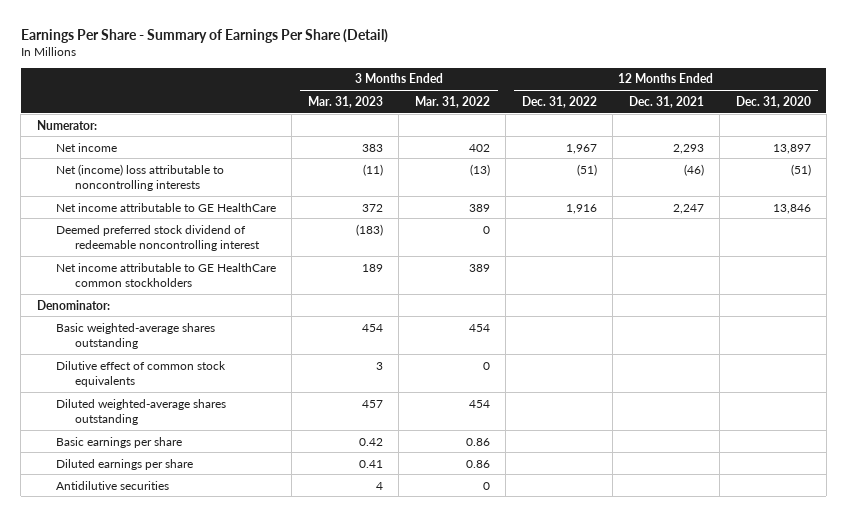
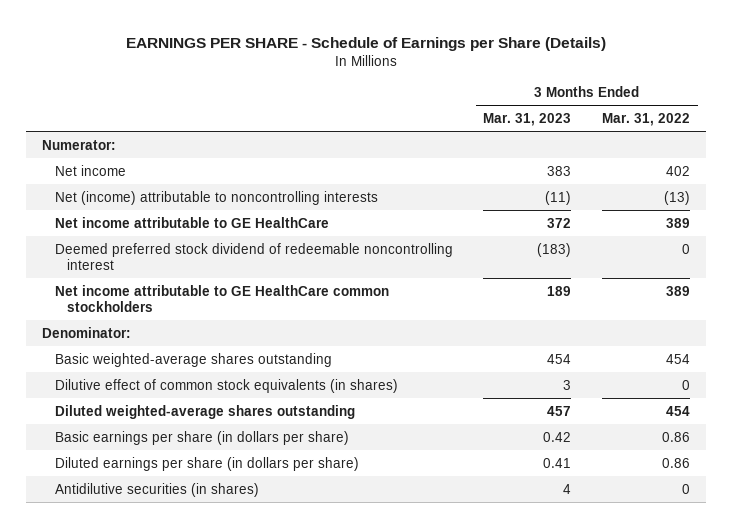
- Earnings Per Share - Summary of Earnings Per Share (Detail)
+ EARNINGS PER SHARE - Schedule of Earnings per Share (Details)
- | 3 Months Ended Mar. 31, 2023 | 3 Months Ended Mar. 31, 2022 | 12 Months Ended Dec. 31, 2022 | 12 Months Ended Dec. 31, 2021 | 12 Months Ended Dec. 31, 2020
+ | 3 Months Ended Mar. 31, 2023 | 3 Months Ended Mar. 31, 2022
- Net (income) loss attributable to noncontrolling interests | (11) | (13) | (51) | (46) | (51)
+ Net (income) attributable to noncontrolling interests | (11) | (13)
- Dilutive effect of common stock equivalents | 3 | 0 | | |
+ Dilutive effect of common stock equivalents (in shares) | 3 | 0
- Basic earnings per share | 0.42 | 0.86 | | |
- Diluted earnings per share | 0.41 | 0.86 | | |
- Antidilutive securities | 4 | 0 | | |
+ Basic earnings per share (in dollars per share) | 0.42 | 0.86
+ Diluted earnings per share (in dollars per share) | 0.41 | 0.86
+ Antidilutive securities (in shares) | 4 | 0

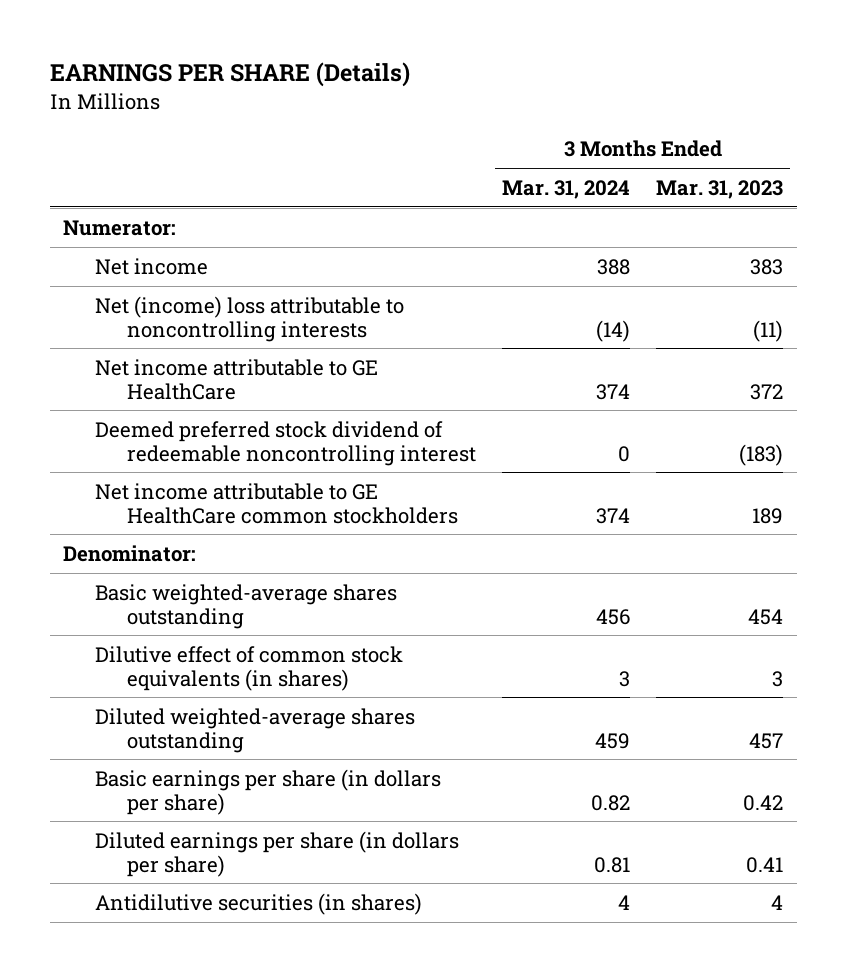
- EARNINGS PER SHARE - Schedule of Earnings per Share (Details)
+ EARNINGS PER SHARE (Details)
- | 3 Months Ended Mar. 31, 2023 | 3 Months Ended Mar. 31, 2022
+ | 3 Months Ended Mar. 31, 2024 | 3 Months Ended Mar. 31, 2023
- Net (income) attributable to noncontrolling interests | (11) | (13)
+ Net (income) loss attributable to noncontrolling interests | (14) | (11)

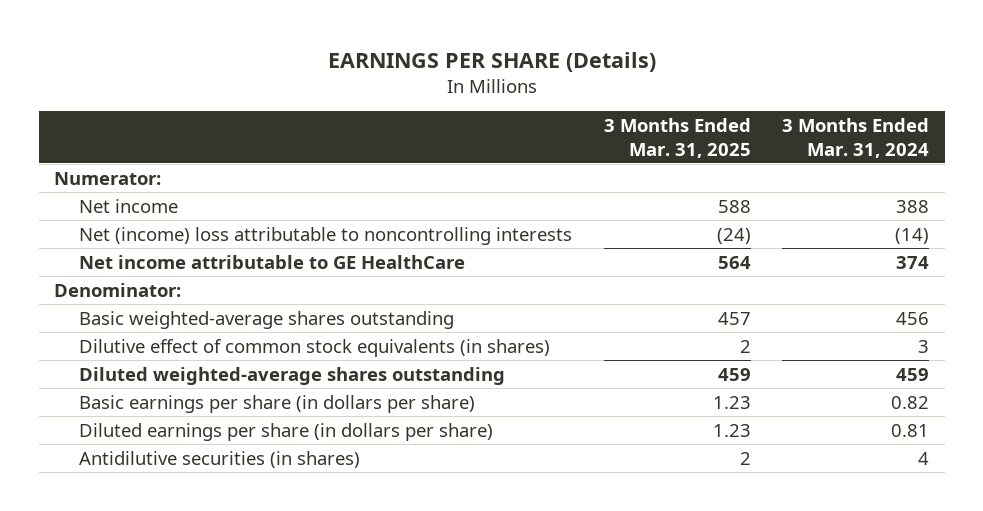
- | 3 Months Ended Mar. 31, 2024 | 3 Months Ended Mar. 31, 2023
+ | 3 Months Ended Mar. 31, 2025 | 3 Months Ended Mar. 31, 2024
- Deemed preferred stock dividend of redeemable noncontrolling interest | 0 | (183)
- Net income attributable to GE HealthCare common stockholders | 374 | 189

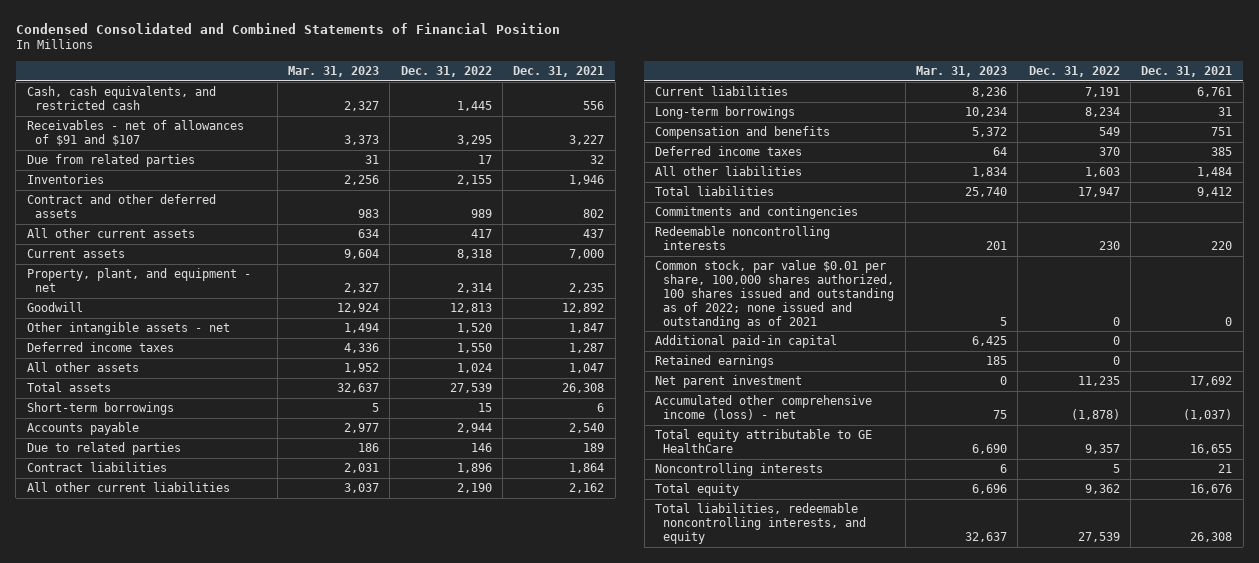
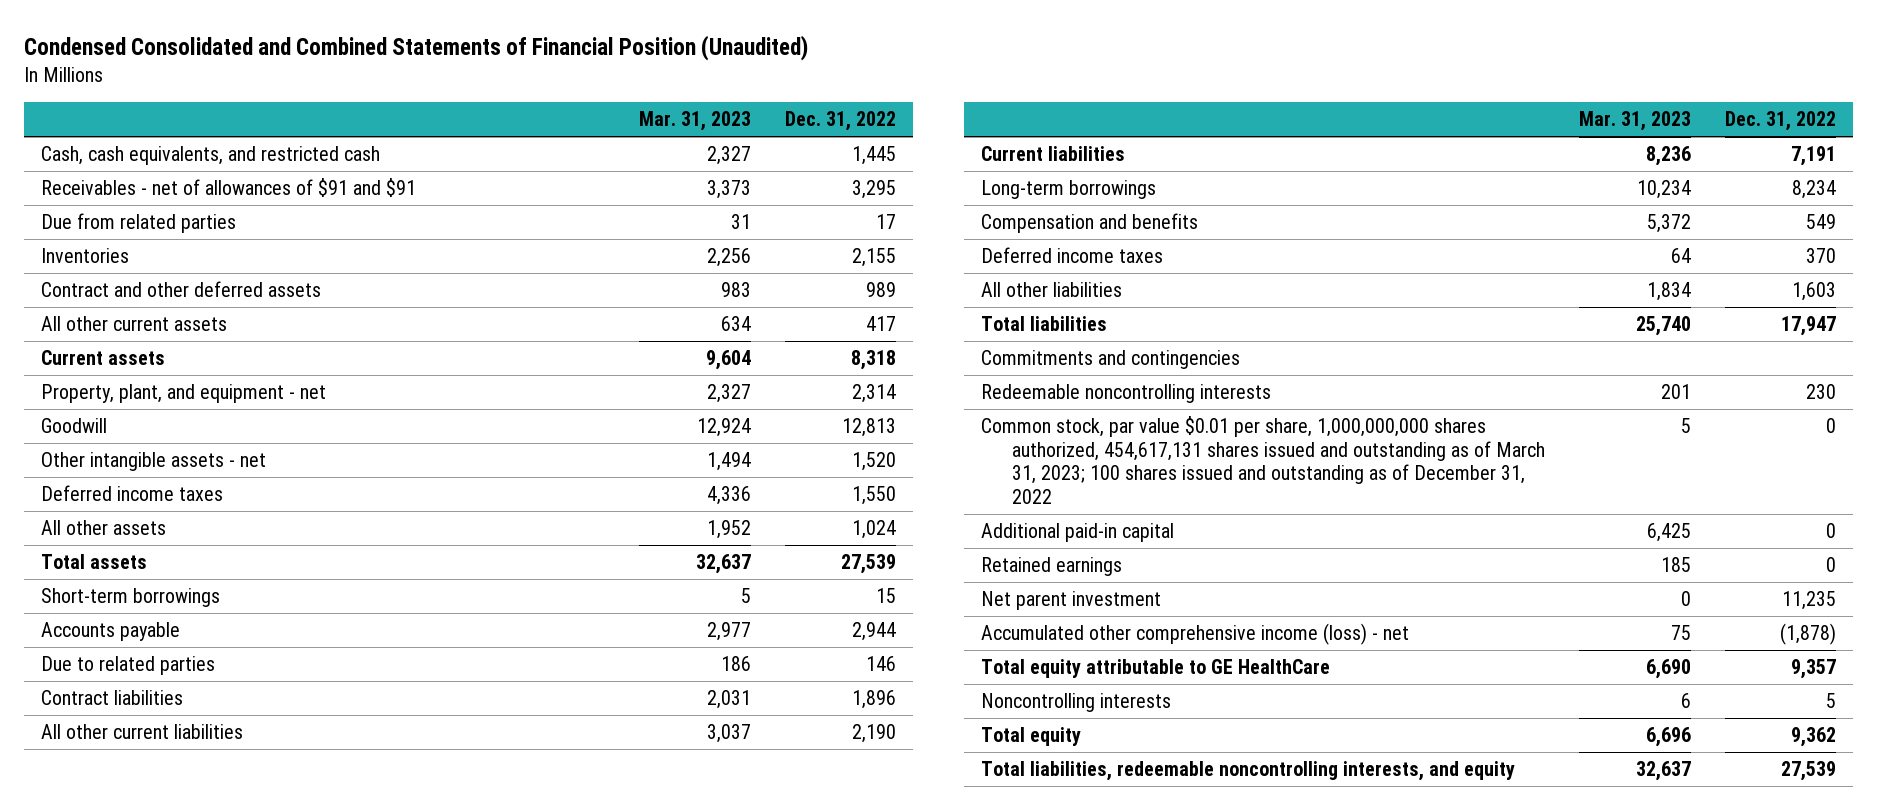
- Condensed Consolidated and Combined Statements of Financial Position
+ Condensed Consolidated and Combined Statements of Financial Position (Unaudited)
- | Mar. 31, 2023 | Dec. 31, 2022 | Dec. 31, 2021
+ | Mar. 31, 2023 | Dec. 31, 2022
- Receivables - net of allowances of $91 and $107 | 3,373 | 3,295 | 3,227
+ Receivables - net of allowances of $91 and $91 | 3,373 | 3,295
- Common stock, par value $0.01 per share, 100,000 shares authorized, 100 shares issued and outstanding as of 2022; none issued and outstanding as of 2021 | 5 | 0 | 0
+ Common stock, par value $0.01 per share, 1,000,000,000 shares authorized, 454,617,131 shares issued and outstanding as of March 31, 2023; 100 shares issued and outstanding as of December 31, 2022 | 5 | 0

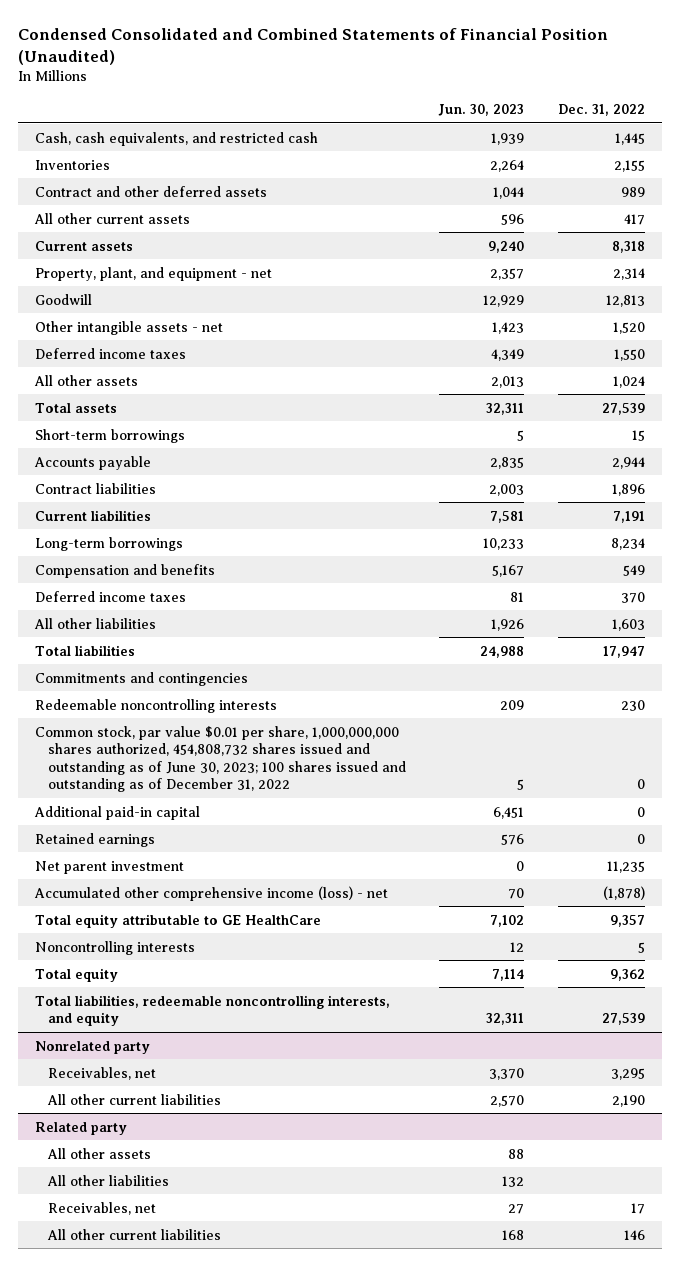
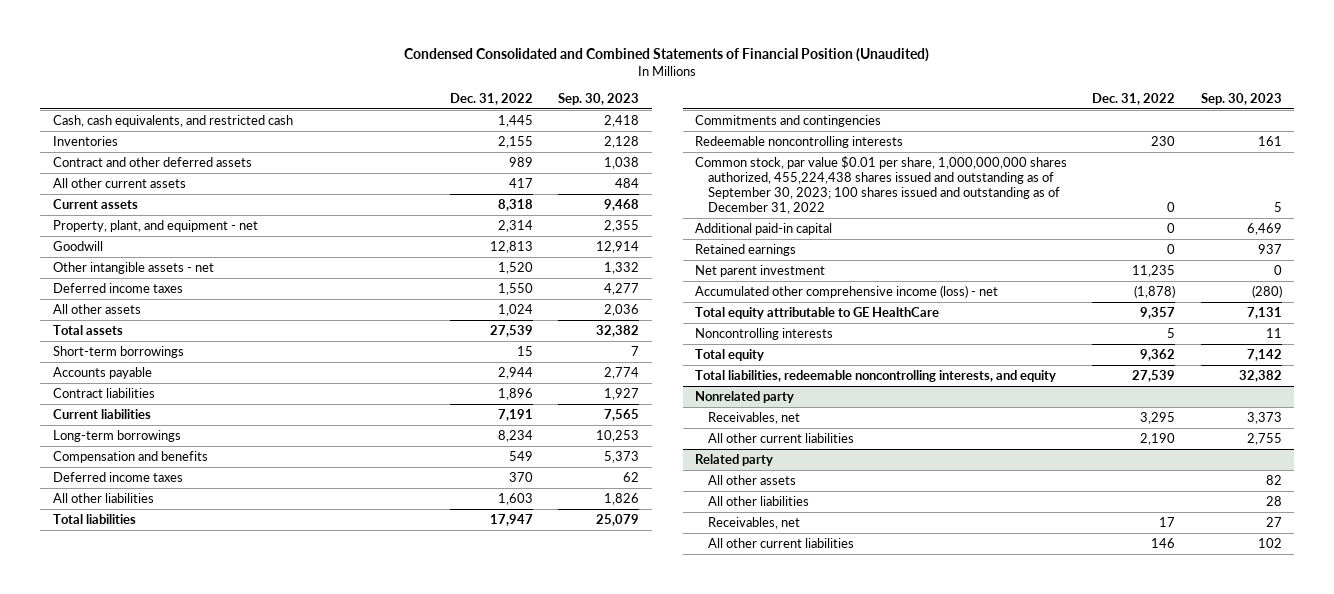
- | Jun. 30, 2023 | Dec. 31, 2022
+ | Dec. 31, 2022 | Sep. 30, 2023
- Common stock, par value $0.01 per share, 1,000,000,000 shares authorized, 454,808,732 shares issued and outstanding as of June 30, 2023; 100 shares issued and outstanding as of December 31, 2022 | 5 | 0
+ Common stock, par value $0.01 per share, 1,000,000,000 shares authorized, 455,224,438 shares issued and outstanding as of September 30, 2023; 100 shares issued and outstanding as of December 31, 2022 | 0 | 5

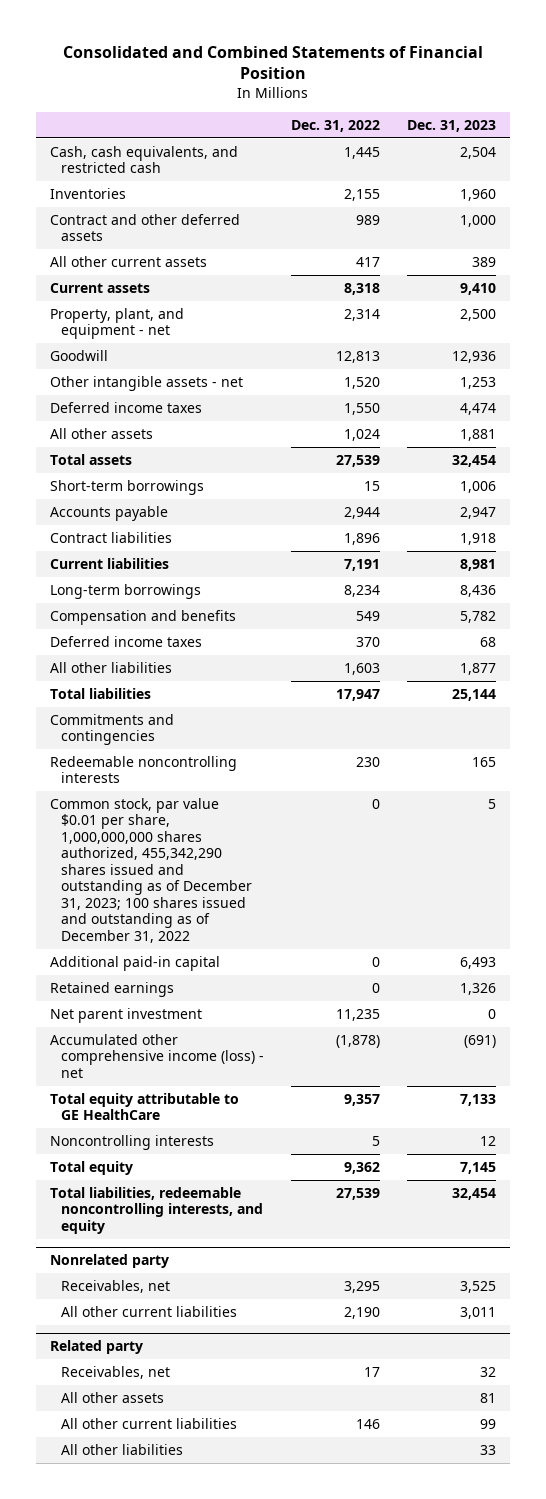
- Condensed Consolidated and Combined Statements of Financial Position (Unaudited)
+ Consolidated and Combined Statements of Financial Position
- | Dec. 31, 2022 | Sep. 30, 2023
+ | Dec. 31, 2022 | Dec. 31, 2023
- Common stock, par value $0.01 per share, 1,000,000,000 shares authorized, 455,224,438 shares issued and outstanding as of September 30, 2023; 100 shares issued and outstanding as of December 31, 2022 | 0 | 5
+ Common stock, par value $0.01 per share, 1,000,000,000 shares authorized, 455,342,290 shares issued and outstanding as of December 31, 2023; 100 shares issued and outstanding as of December 31, 2022 | 0 | 5
@ Related party
moved down: All other assets | | 81
moved down: All other liabilities | | 33

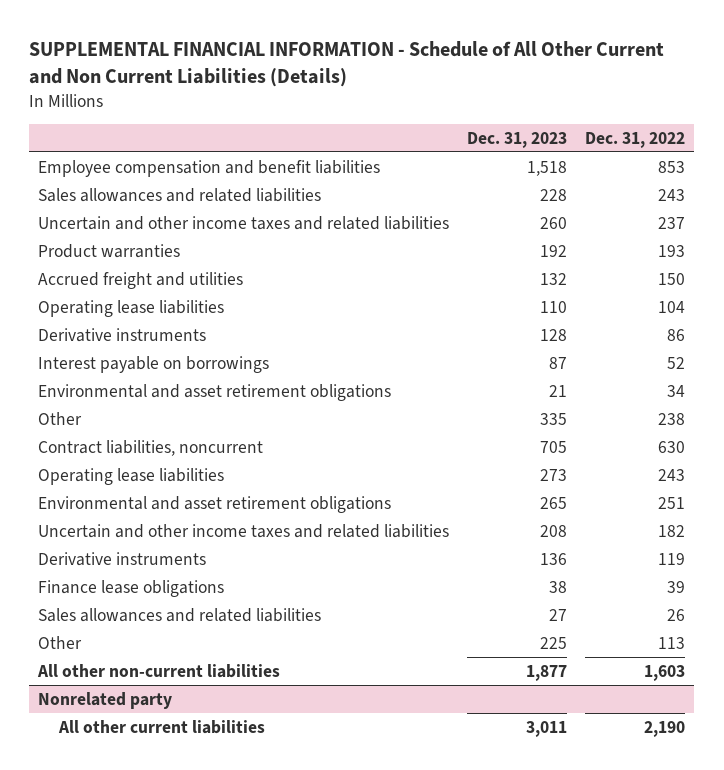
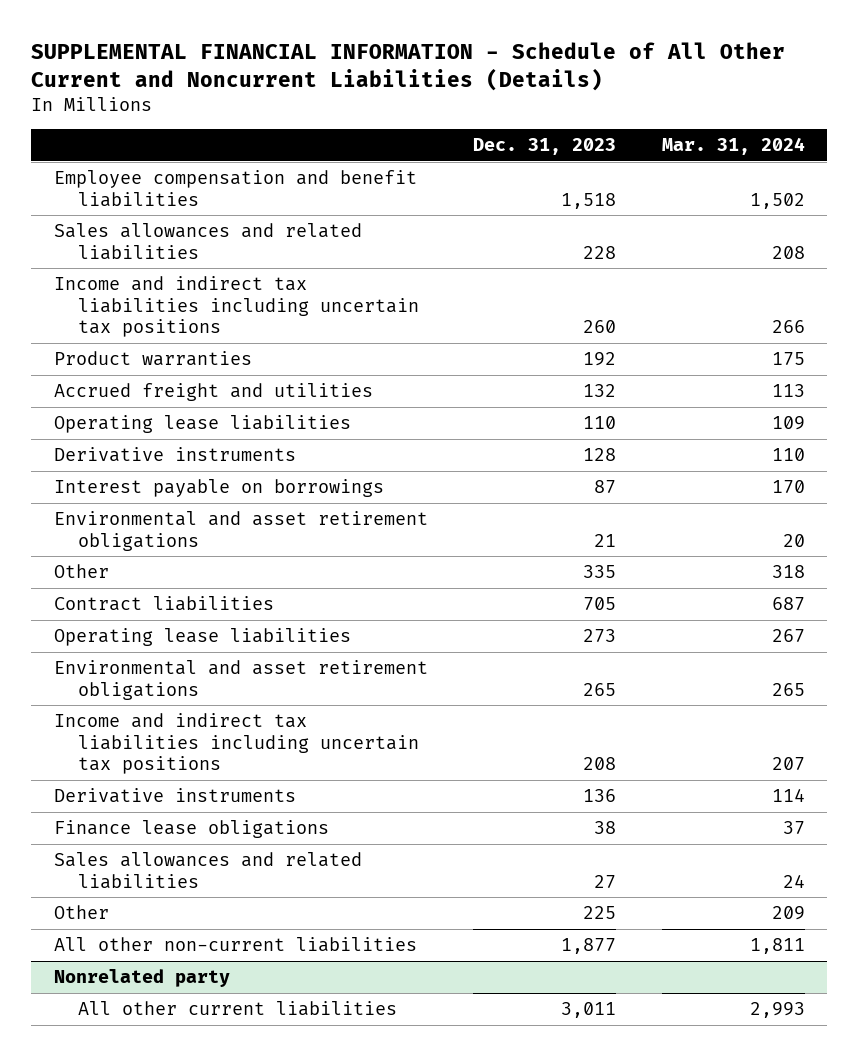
- SUPPLEMENTAL FINANCIAL INFORMATION - Schedule of All Other Current and Non Current Liabilities (Details)
+ SUPPLEMENTAL FINANCIAL INFORMATION - Schedule of All Other Current and Noncurrent Liabilities (Details)
- | Dec. 31, 2023 | Dec. 31, 2022
+ | Dec. 31, 2023 | Mar. 31, 2024
- Uncertain and other income taxes and related liabilities | 260 | 237
+ Income and indirect tax liabilities including uncertain tax positions | 260 | 266
- Contract liabilities, noncurrent | 705 | 630
+ Contract liabilities | 705 | 687
- Uncertain and other income taxes and related liabilities | 208 | 182
+ Income and indirect tax liabilities including uncertain tax positions | 208 | 207

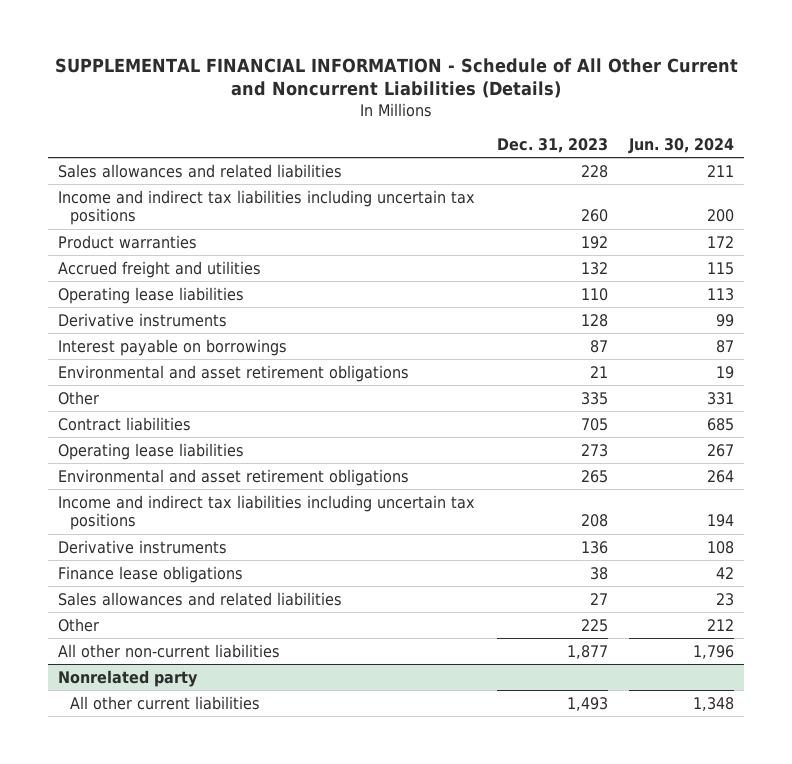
- | Dec. 31, 2023 | Mar. 31, 2024
+ | Dec. 31, 2023 | Jun. 30, 2024
- Employee compensation and benefit liabilities | 1,518 | 1,502
@ Nonrelated party
- All other current liabilities | 3,011 | 2,993
+ All other current liabilities | 1,493 | 1,348

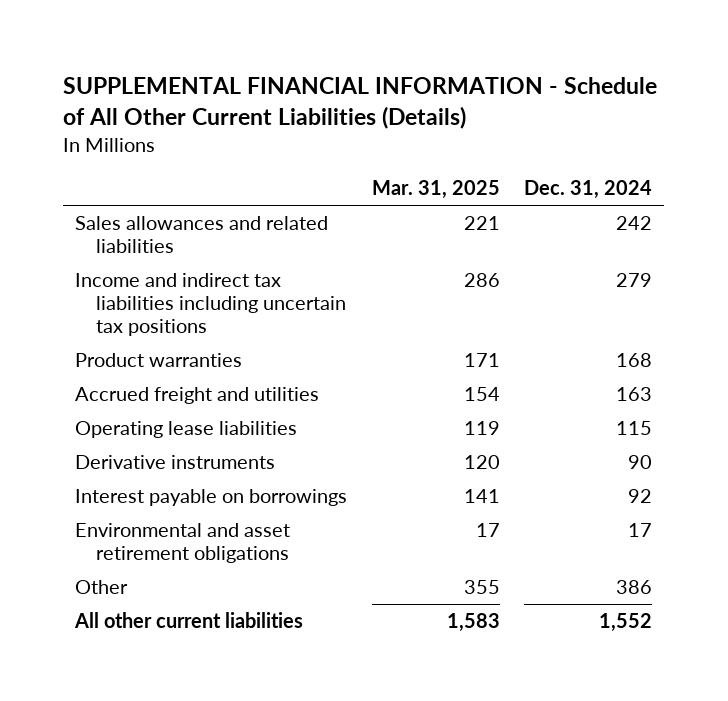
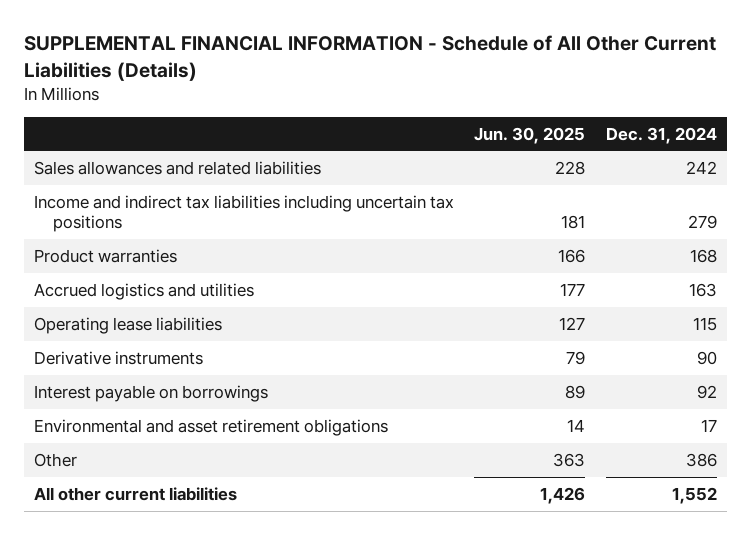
- | Mar. 31, 2025 | Dec. 31, 2024
+ | Jun. 30, 2025 | Dec. 31, 2024
- Accrued freight and utilities | 154 | 163
+ Accrued logistics and utilities | 177 | 163

